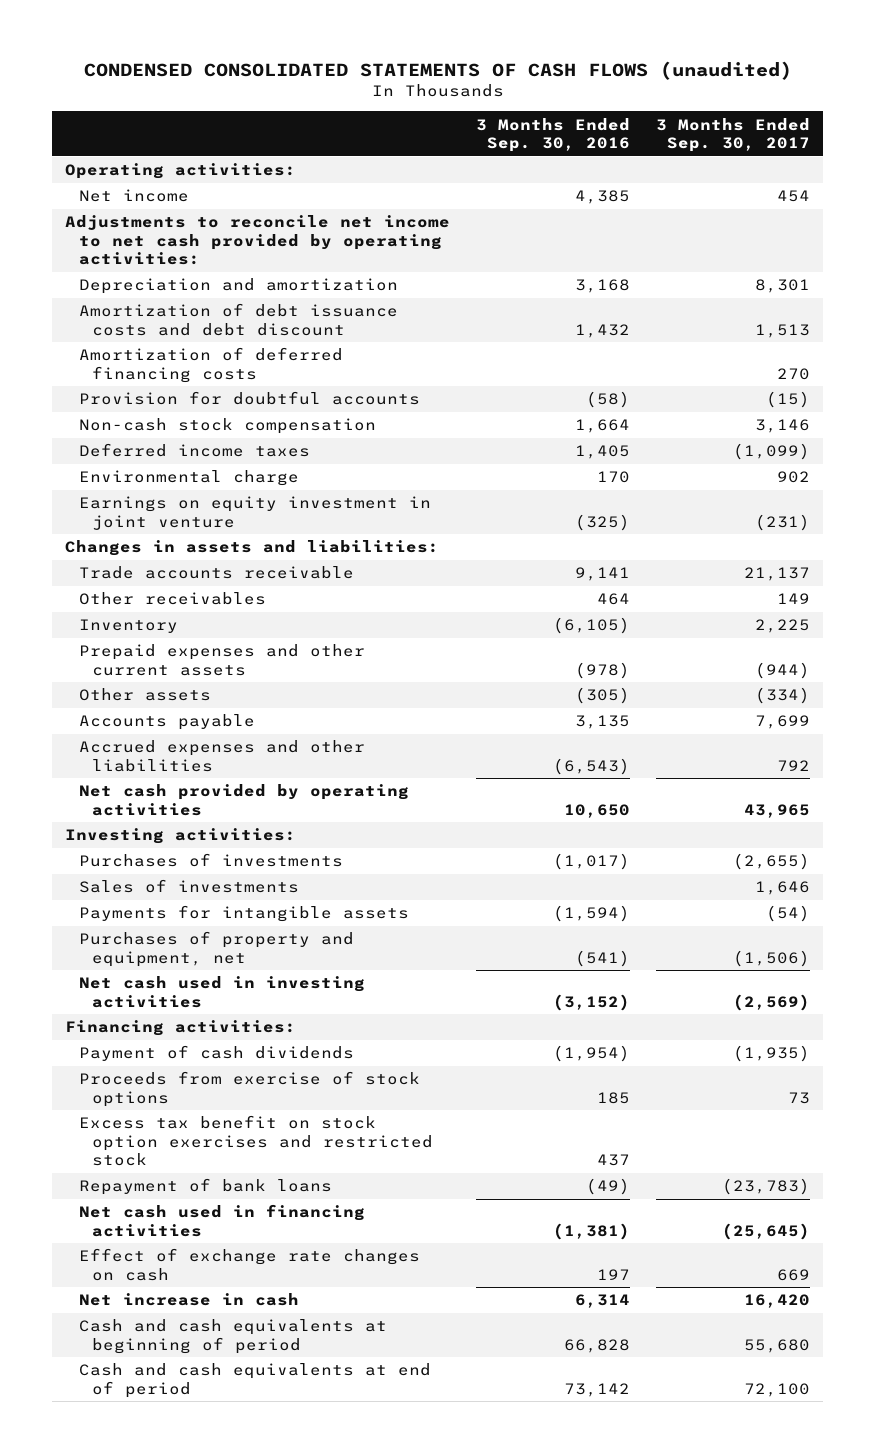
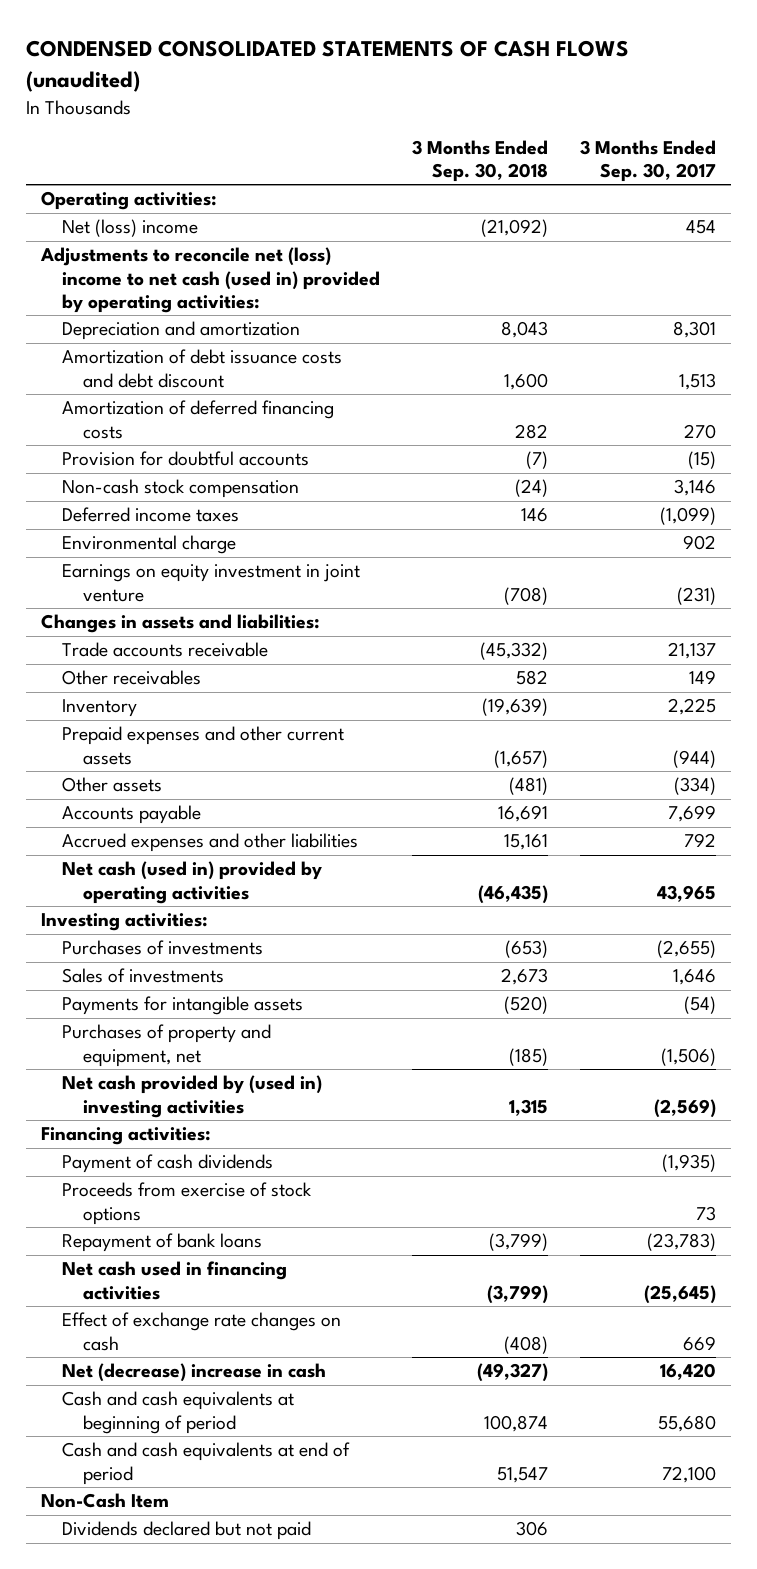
- | 3 Months Ended Sep. 30, 2016 | 3 Months Ended Sep. 30, 2017
+ | 3 Months Ended Sep. 30, 2018 | 3 Months Ended Sep. 30, 2017
- Net income | 4,385 | 454
- Adjustments to reconcile net income to net cash provided by operating activities:
+ Net (loss) income | (21,092) | 454
+ Adjustments to reconcile net (loss) income to net cash (used in) provided by operating activities:
- Net cash provided by operating activities | 10,650 | 43,965
+ Net cash (used in) provided by operating activities | (46,435) | 43,965
- Net cash used in investing activities | (3,152) | (2,569)
+ Net cash provided by (used in) investing activities | 1,315 | (2,569)
- Excess tax benefit on stock option exercises and restricted stock | 437 |
- Net increase in cash | 6,314 | 16,420
+ Net (decrease) increase in cash | (49,327) | 16,420
+ Non-Cash Item
+ Dividends declared but not paid | 306 |

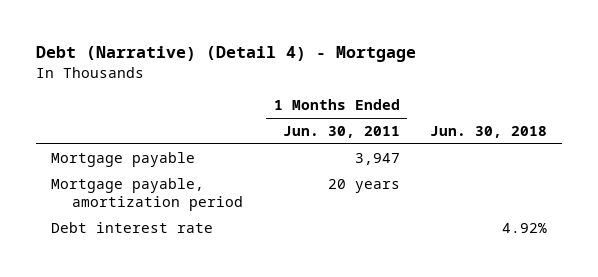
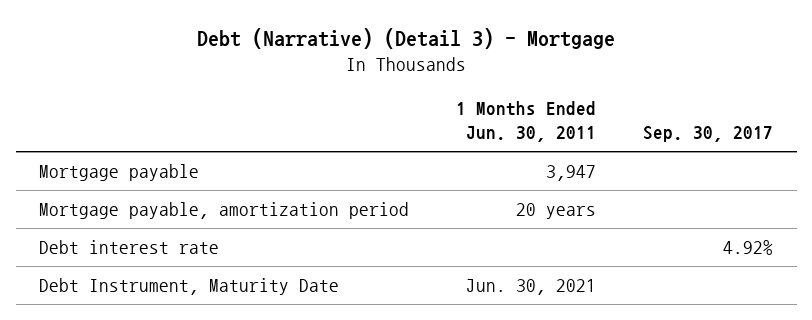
- Debt (Narrative) (Detail 4) - Mortgage
+ Debt (Narrative) (Detail 3) - Mortgage
- | 1 Months Ended Jun. 30, 2011 | Jun. 30, 2018
+ | 1 Months Ended Jun. 30, 2011 | Sep. 30, 2017
+ Debt Instrument, Maturity Date | Jun. 30, 2021 |

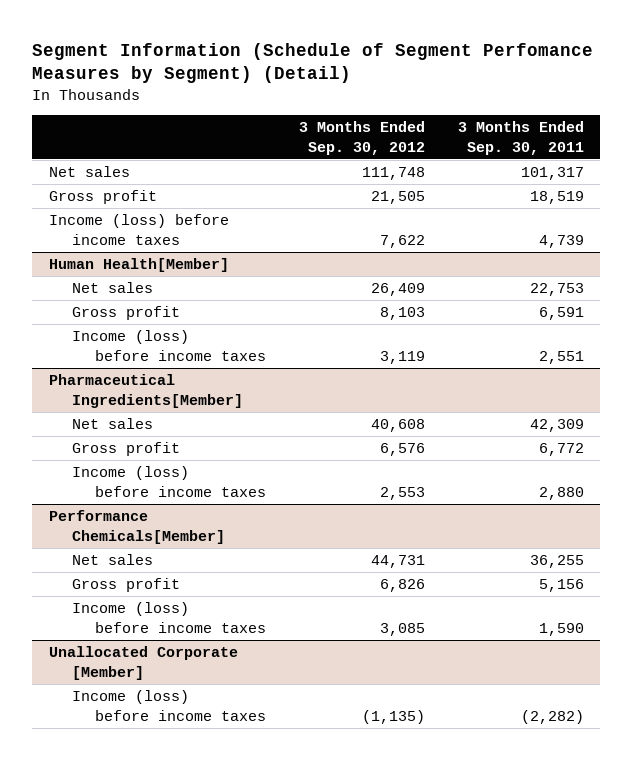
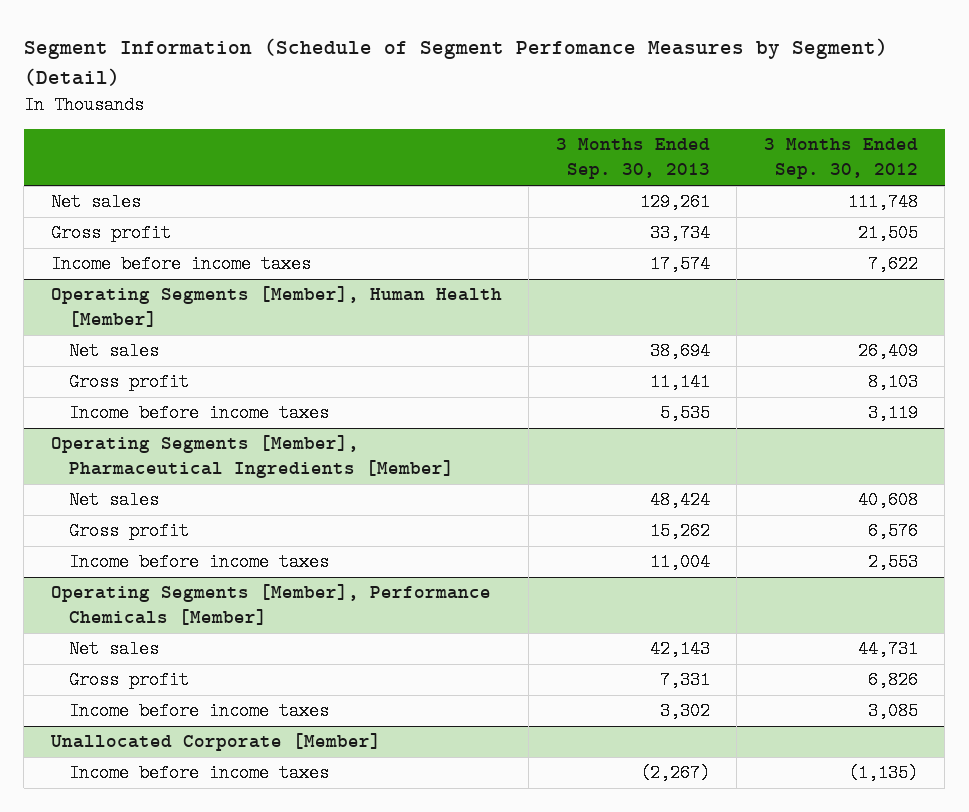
- | 3 Months Ended Sep. 30, 2012 | 3 Months Ended Sep. 30, 2011
+ | 3 Months Ended Sep. 30, 2013 | 3 Months Ended Sep. 30, 2012
- Income (loss) before income taxes | 7,622 | 4,739
- Human Health[Member]
+ Income before income taxes | 17,574 | 7,622
+ Operating Segments [Member], Human Health [Member]
- Income (loss) before income taxes | 3,119 | 2,551
- Pharmaceutical Ingredients[Member]
+ Income before income taxes | 5,535 | 3,119
+ Operating Segments [Member], Pharmaceutical Ingredients [Member]
- Income (loss) before income taxes | 2,553 | 2,880
- Performance Chemicals[Member]
+ Income before income taxes | 11,004 | 2,553
+ Operating Segments [Member], Performance Chemicals [Member]
- Income (loss) before income taxes | 3,085 | 1,590
+ Income before income taxes | 3,302 | 3,085
@ Unallocated Corporate [Member]
- Income (loss) before income taxes | (1,135) | (2,282)
+ Income before income taxes | (2,267) | (1,135)

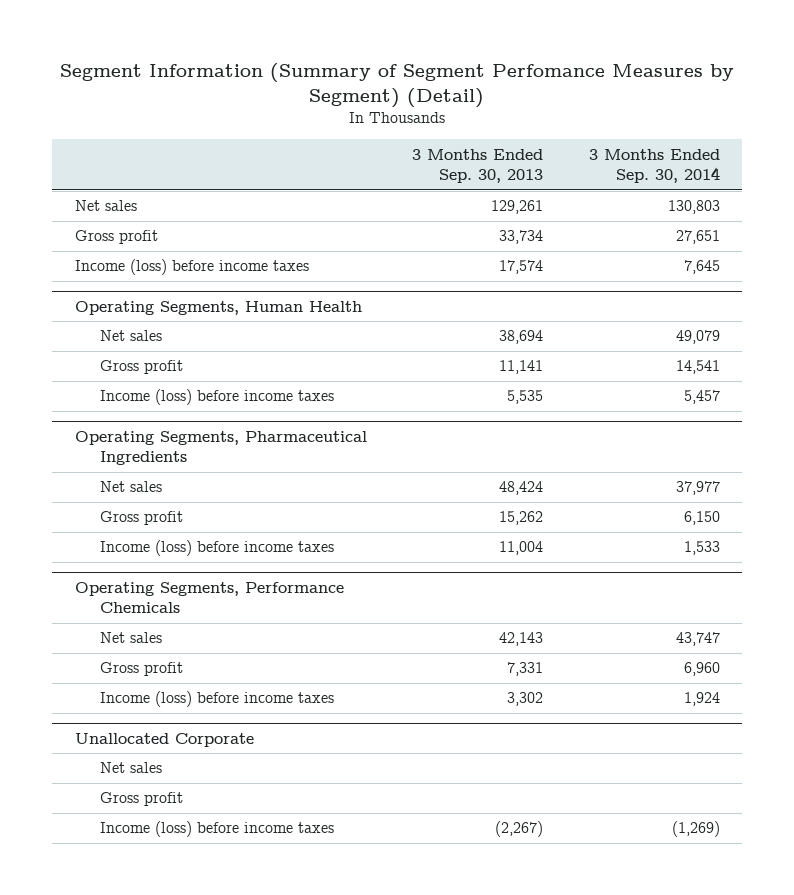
- Segment Information (Schedule of Segment Perfomance Measures by Segment) (Detail)
+ Segment Information (Summary of Segment Perfomance Measures by Segment) (Detail)
- | 3 Months Ended Sep. 30, 2013 | 3 Months Ended Sep. 30, 2012
+ | 3 Months Ended Sep. 30, 2013 | 3 Months Ended Sep. 30, 2014
- Income before income taxes | 17,574 | 7,622
- Operating Segments [Member], Human Health [Member]
+ Income (loss) before income taxes | 17,574 | 7,645
+ Operating Segments, Human Health
- Income before income taxes | 5,535 | 3,119
- Operating Segments [Member], Pharmaceutical Ingredients [Member]
+ Income (loss) before income taxes | 5,535 | 5,457
+ Operating Segments, Pharmaceutical Ingredients
- Income before income taxes | 11,004 | 2,553
- Operating Segments [Member], Performance Chemicals [Member]
+ Income (loss) before income taxes | 11,004 | 1,533
+ Operating Segments, Performance Chemicals
- Income before income taxes | 3,302 | 3,085
- Unallocated Corporate [Member]
- Income before income taxes | (2,267) | (1,135)
+ Income (loss) before income taxes | 3,302 | 1,924
+ Unallocated Corporate
+ Net sales
+ Gross profit
+ Income (loss) before income taxes | (2,267) | (1,269)

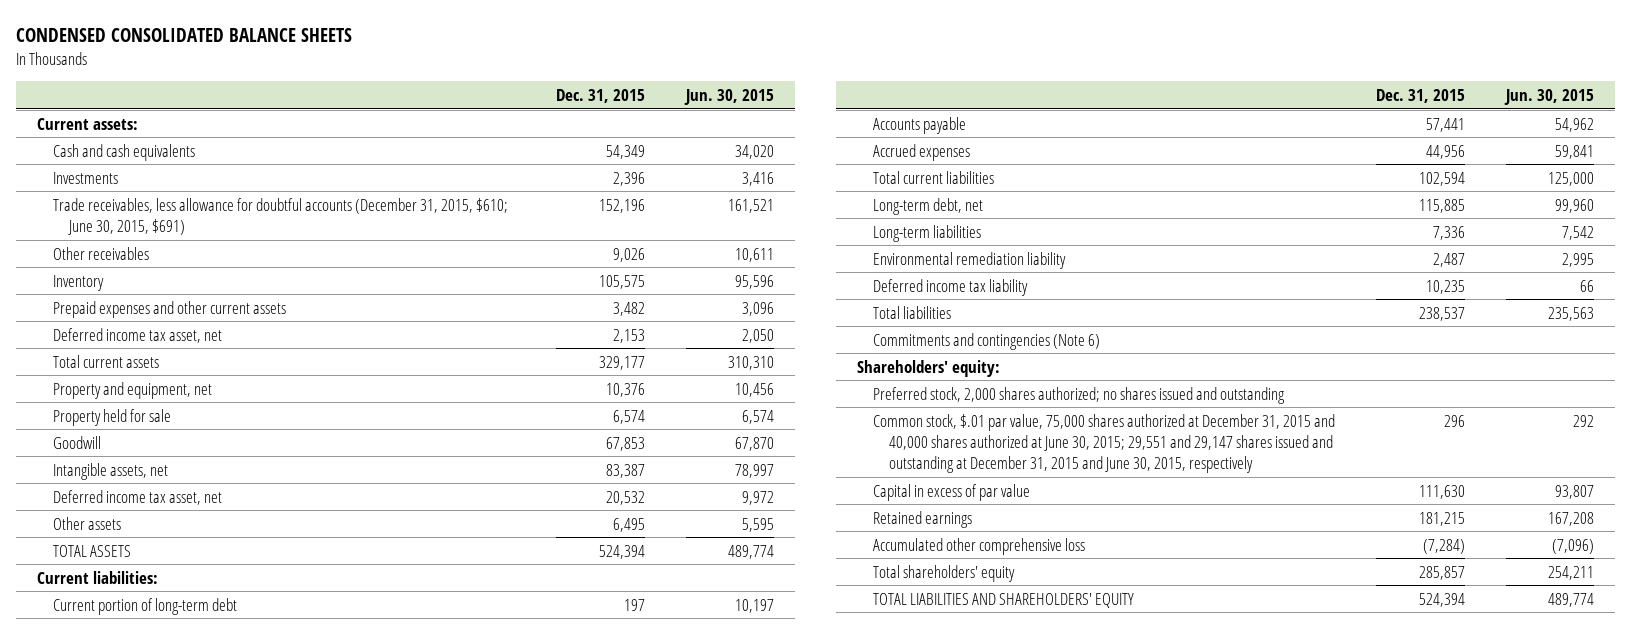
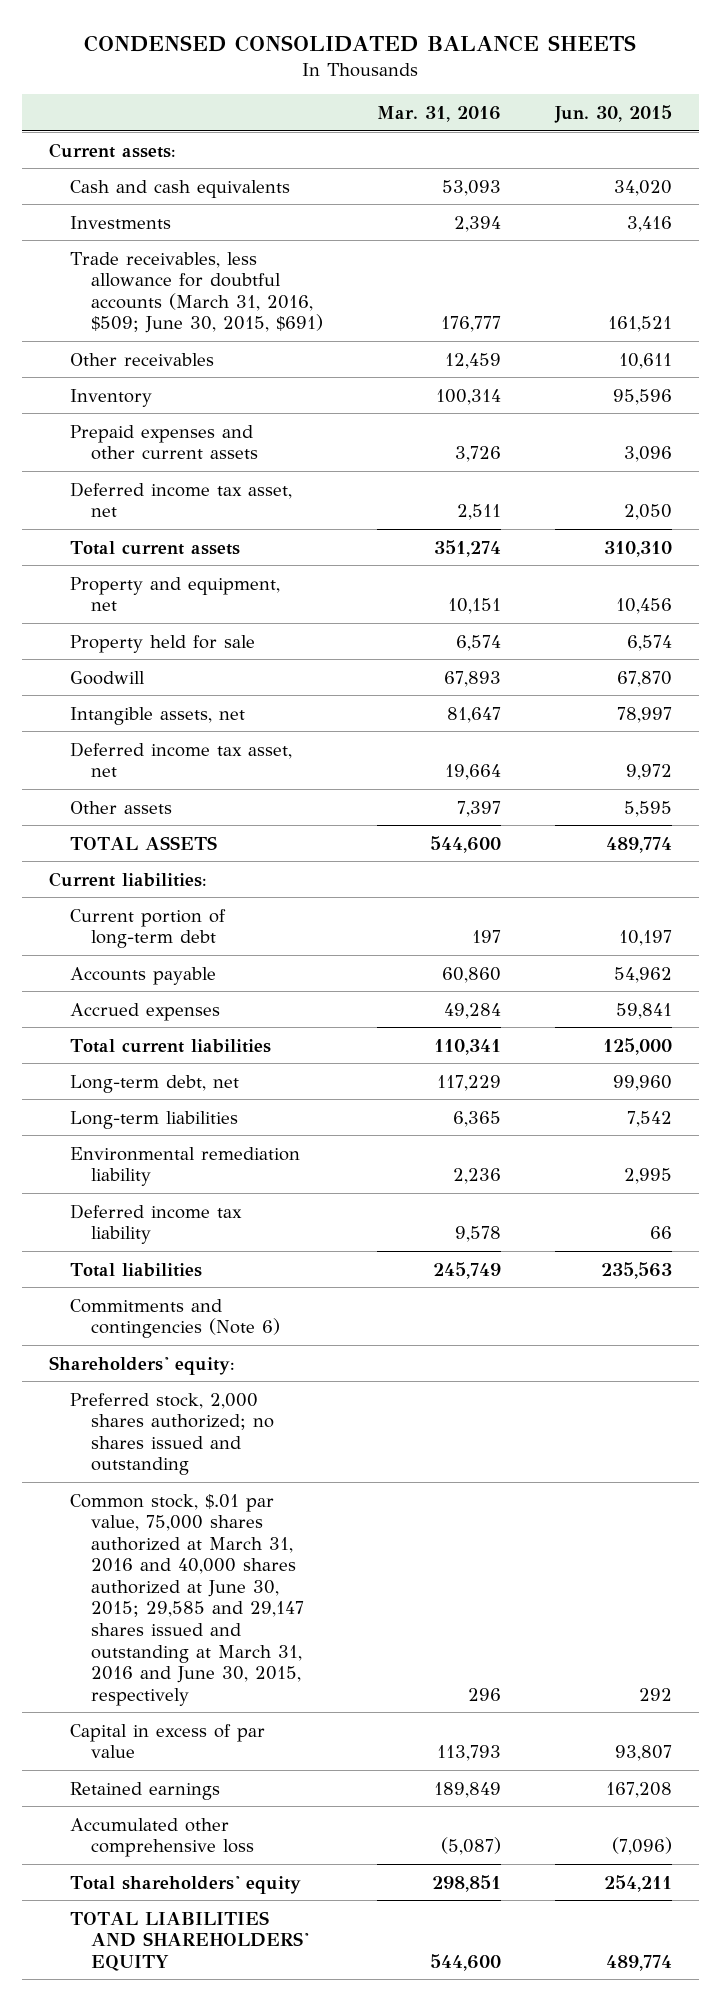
- | Dec. 31, 2015 | Jun. 30, 2015
+ | Mar. 31, 2016 | Jun. 30, 2015
- Trade receivables, less allowance for doubtful accounts (December 31, 2015, $610; June 30, 2015, $691) | 152,196 | 161,521
+ Trade receivables, less allowance for doubtful accounts (March 31, 2016, $509; June 30, 2015, $691) | 176,777 | 161,521
- Common stock, $.01 par value, 75,000 shares authorized at December 31, 2015 and 40,000 shares authorized at June 30, 2015; 29,551 and 29,147 shares issued and outstanding at December 31, 2015 and June 30, 2015, respectively | 296 | 292
+ Common stock, $.01 par value, 75,000 shares authorized at March 31, 2016 and 40,000 shares authorized at June 30, 2015; 29,585 and 29,147 shares issued and outstanding at March 31, 2016 and June 30, 2015, respectively | 296 | 292

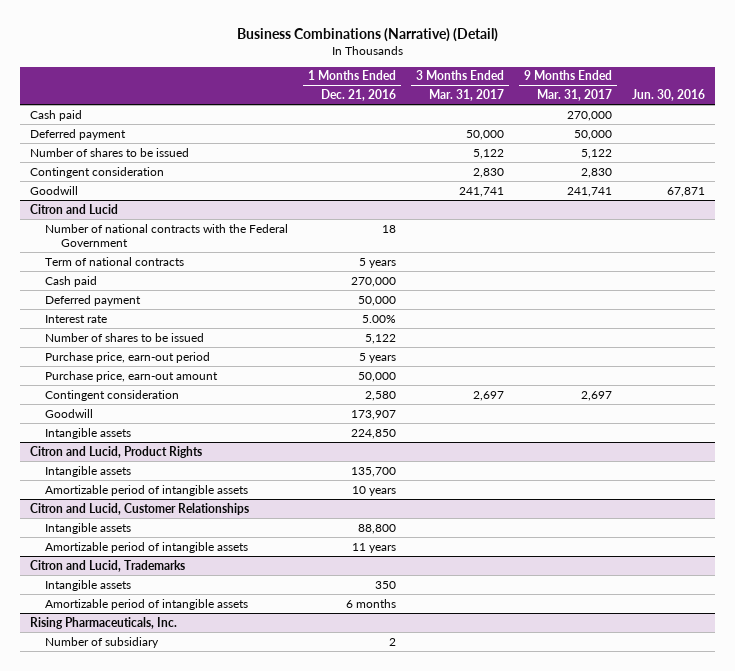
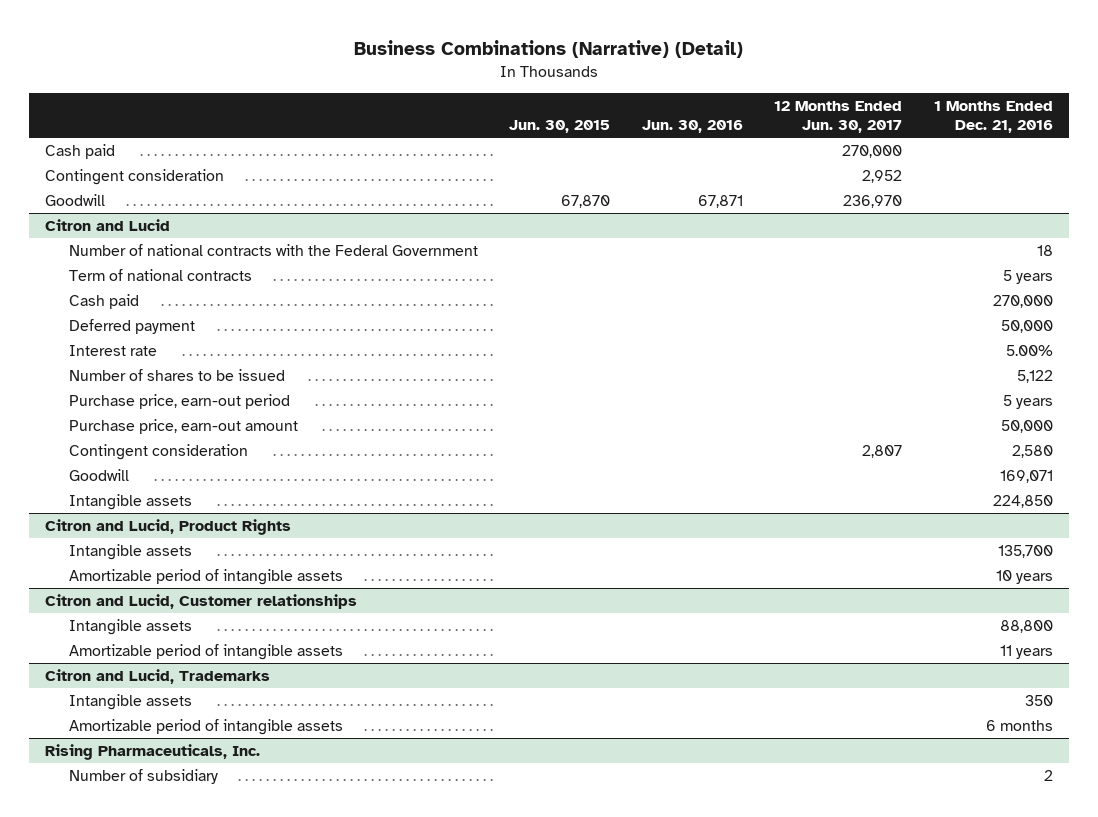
- | 1 Months Ended Dec. 21, 2016 | 3 Months Ended Mar. 31, 2017 | 9 Months Ended Mar. 31, 2017 | Jun. 30, 2016
+ | Jun. 30, 2015 | Jun. 30, 2016 | 12 Months Ended Jun. 30, 2017 | 1 Months Ended Dec. 21, 2016
- Deferred payment | | 50,000 | 50,000 |
- Number of shares to be issued | | 5,122 | 5,122 |
@ Citron and Lucid
- Goodwill | 173,907 | | |
+ Goodwill | | | | 169,071
- Citron and Lucid, Customer Relationships
+ Citron and Lucid, Customer relationships

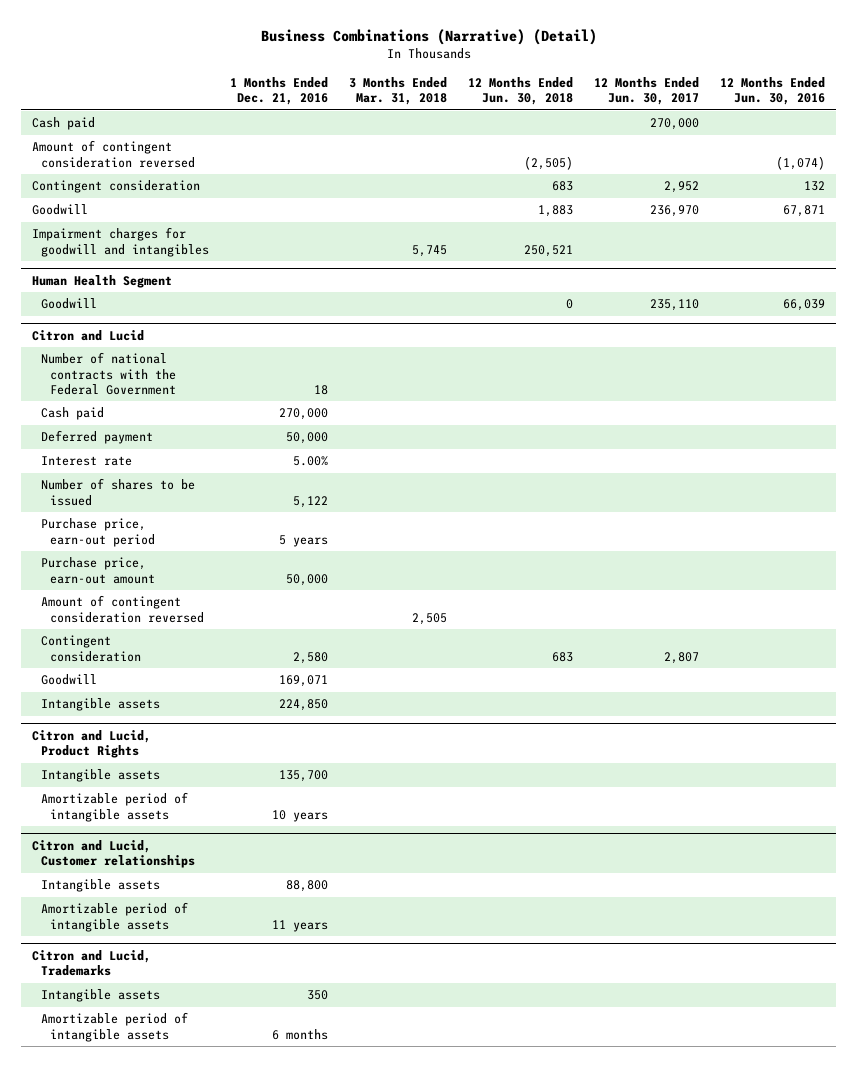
- | Jun. 30, 2015 | Jun. 30, 2016 | 12 Months Ended Jun. 30, 2017 | 1 Months Ended Dec. 21, 2016
+ | 1 Months Ended Dec. 21, 2016 | 3 Months Ended Mar. 31, 2018 | 12 Months Ended Jun. 30, 2018 | 12 Months Ended Jun. 30, 2017 | 12 Months Ended Jun. 30, 2016
+ Amount of contingent consideration reversed | | | (2,505) | | (1,074)
+ Impairment charges for goodwill and intangibles | | 5,745 | 250,521 | |
+ Human Health Segment
+ Goodwill | | | 0 | 235,110 | 66,039
@ Citron and Lucid
- Term of national contracts | | | | 5 years
+ Amount of contingent consideration reversed | | 2,505 | | |
- Rising Pharmaceuticals, Inc.
- Number of subsidiary | | | | 2

